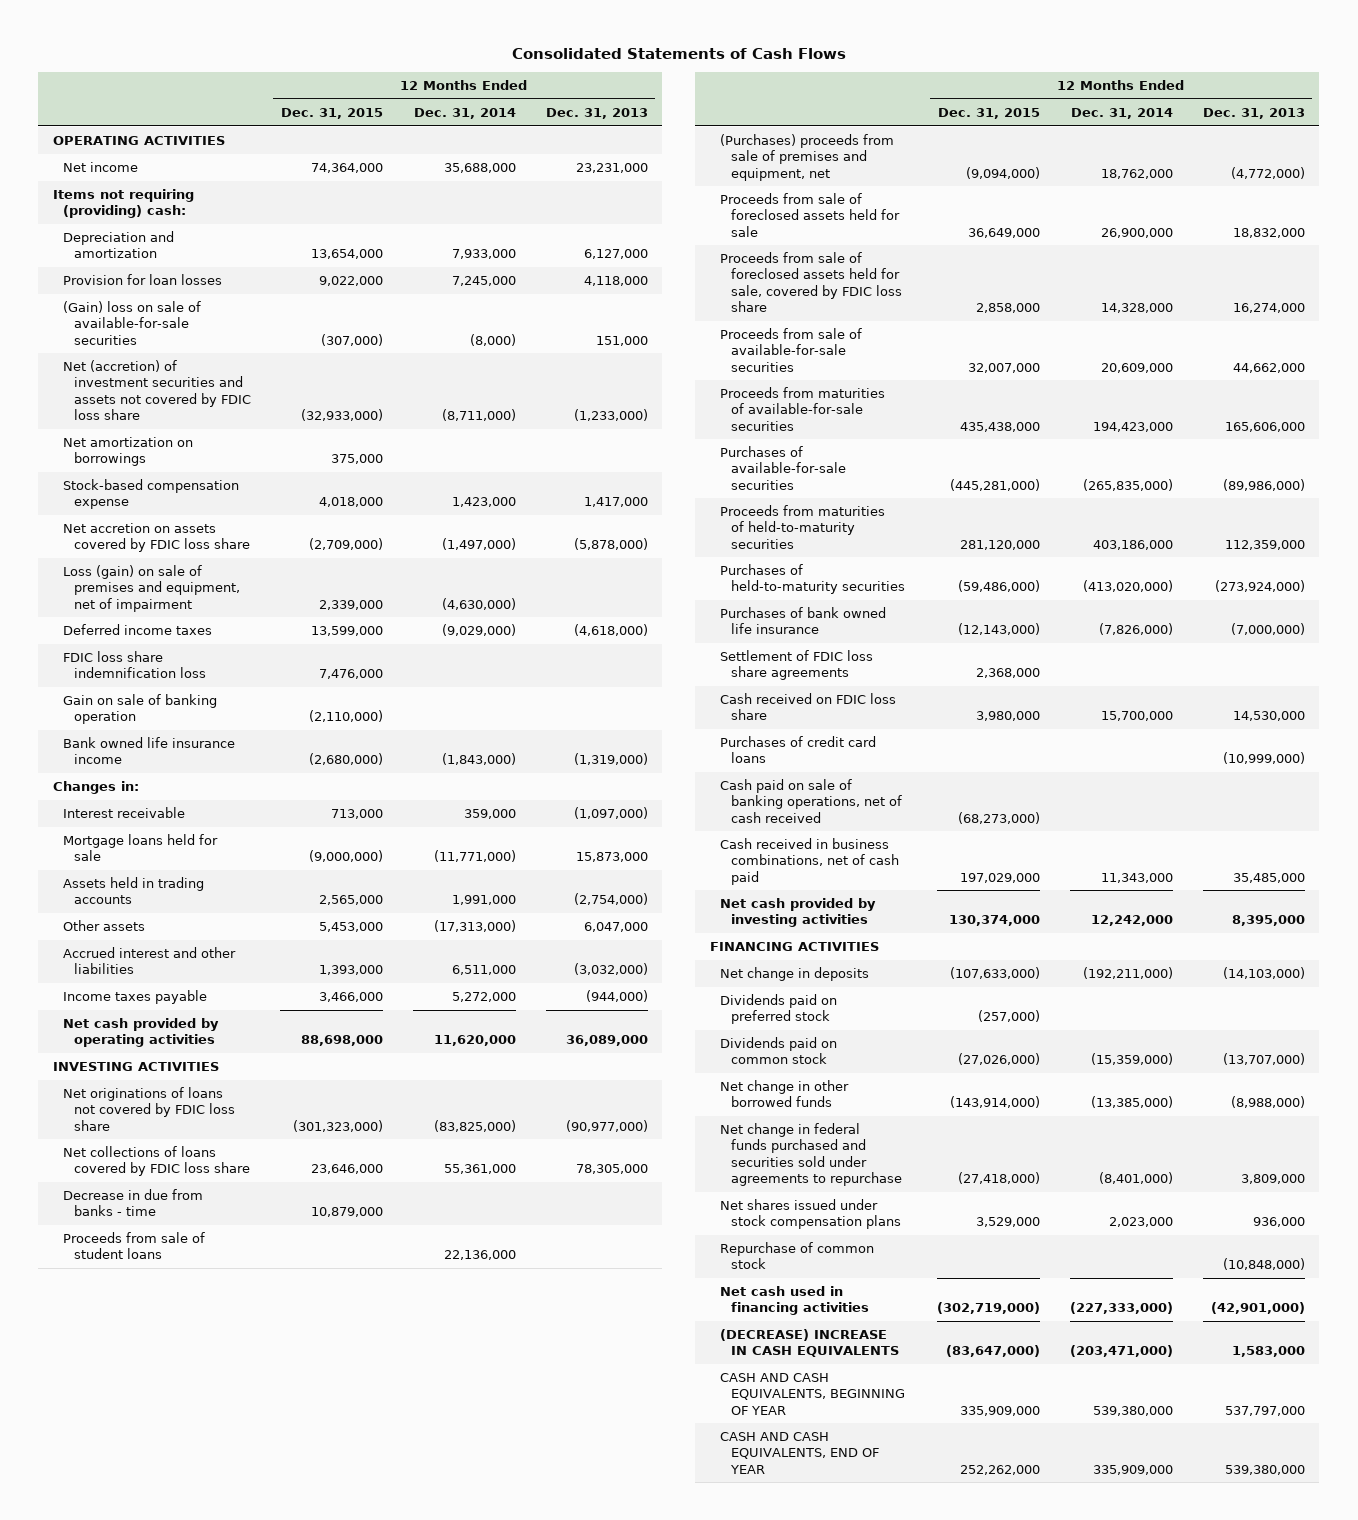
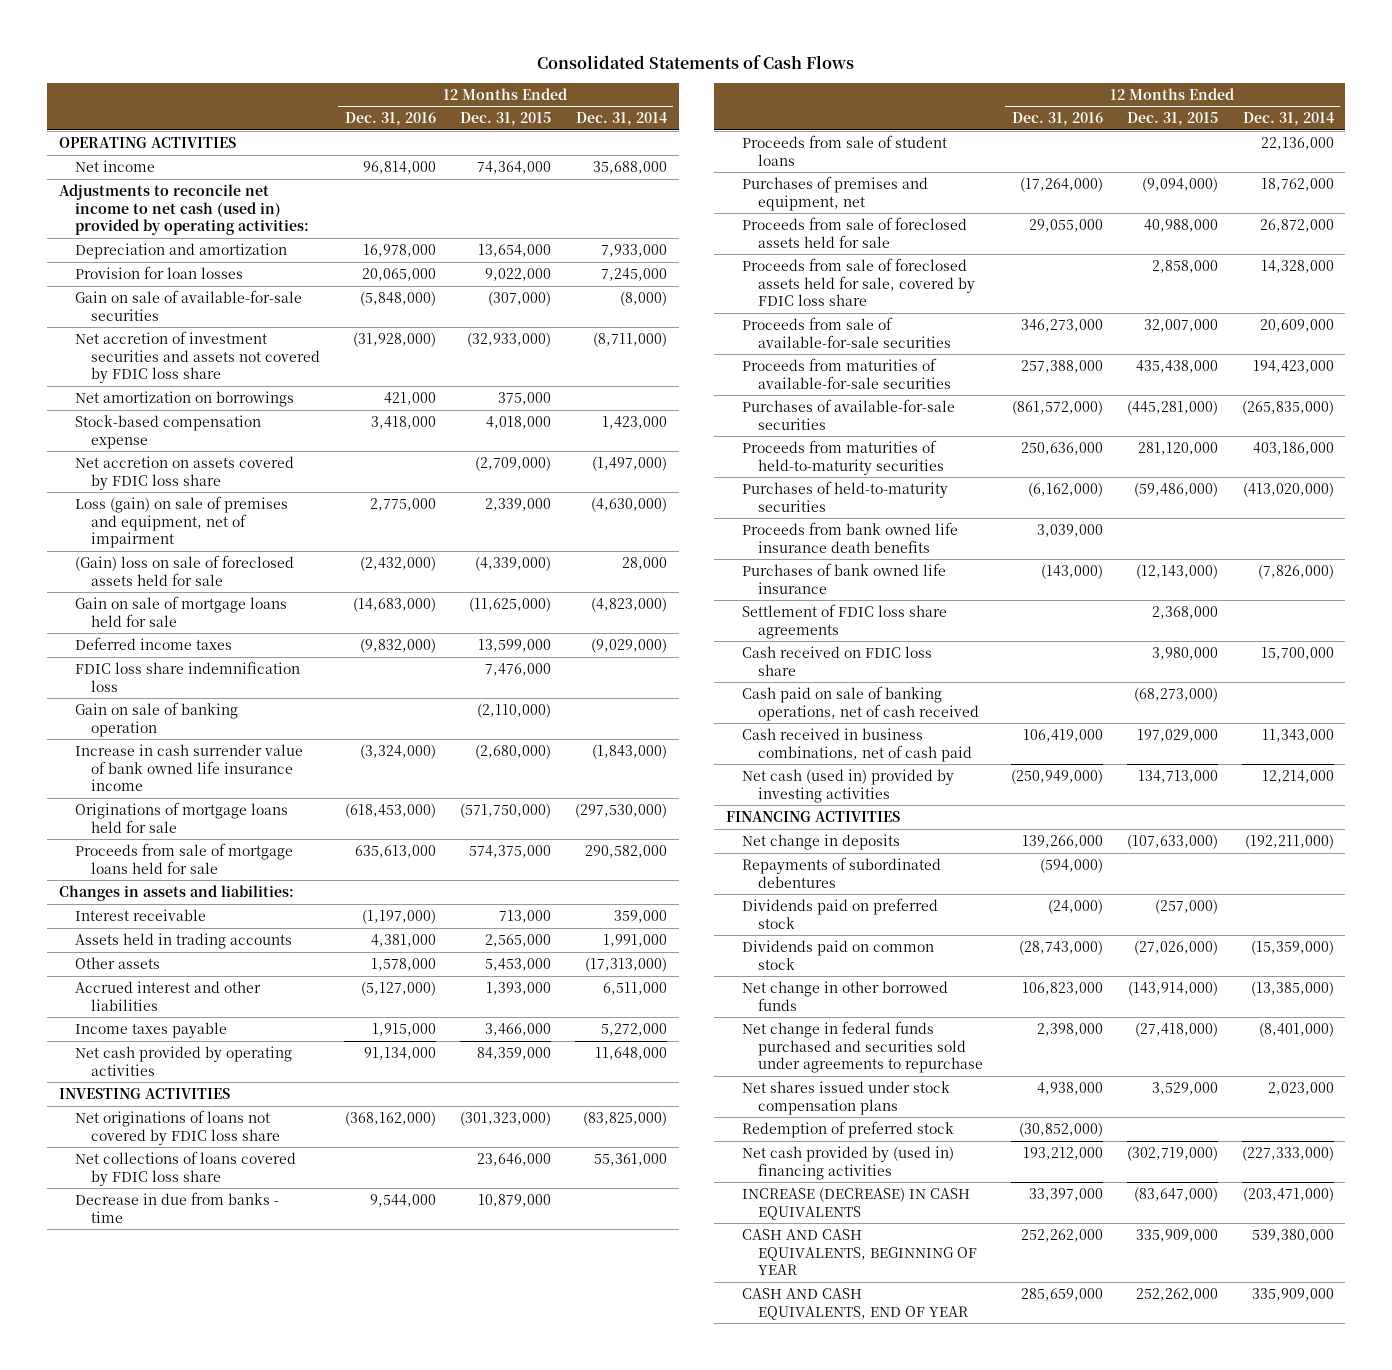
- | 12 Months Ended Dec. 31, 2015 | 12 Months Ended Dec. 31, 2014 | 12 Months Ended Dec. 31, 2013
+ | 12 Months Ended Dec. 31, 2016 | 12 Months Ended Dec. 31, 2015 | 12 Months Ended Dec. 31, 2014
- Items not requiring (providing) cash:
+ Adjustments to reconcile net income to net cash (used in) provided by operating activities:
- (Gain) loss on sale of available-for-sale securities | (307,000) | (8,000) | 151,000
- Net (accretion) of investment securities and assets not covered by FDIC loss share | (32,933,000) | (8,711,000) | (1,233,000)
+ Gain on sale of available-for-sale securities | (5,848,000) | (307,000) | (8,000)
+ Net accretion of investment securities and assets not covered by FDIC loss share | (31,928,000) | (32,933,000) | (8,711,000)
+ (Gain) loss on sale of foreclosed assets held for sale | (2,432,000) | (4,339,000) | 28,000
+ Gain on sale of mortgage loans held for sale | (14,683,000) | (11,625,000) | (4,823,000)
- Bank owned life insurance income | (2,680,000) | (1,843,000) | (1,319,000)
- Changes in:
+ Increase in cash surrender value of bank owned life insurance income | (3,324,000) | (2,680,000) | (1,843,000)
+ Originations of mortgage loans held for sale | (618,453,000) | (571,750,000) | (297,530,000)
+ Proceeds from sale of mortgage loans held for sale | 635,613,000 | 574,375,000 | 290,582,000
+ Changes in assets and liabilities:
- Mortgage loans held for sale | (9,000,000) | (11,771,000) | 15,873,000
- Net cash provided by operating activities | 88,698,000 | 11,620,000 | 36,089,000
+ Net cash provided by operating activities | 91,134,000 | 84,359,000 | 11,648,000
- (Purchases) proceeds from sale of premises and equipment, net | (9,094,000) | 18,762,000 | (4,772,000)
- Proceeds from sale of foreclosed assets held for sale | 36,649,000 | 26,900,000 | 18,832,000
+ Purchases of premises and equipment, net | (17,264,000) | (9,094,000) | 18,762,000
+ Proceeds from sale of foreclosed assets held for sale | 29,055,000 | 40,988,000 | 26,872,000
+ Proceeds from bank owned life insurance death benefits | 3,039,000 | |
- Purchases of credit card loans | | | (10,999,000)
- Net cash provided by investing activities | 130,374,000 | 12,242,000 | 8,395,000
+ Net cash (used in) provided by investing activities | (250,949,000) | 134,713,000 | 12,214,000
+ Repayments of subordinated debentures | (594,000) | |
- Repurchase of common stock | | | (10,848,000)
- Net cash used in financing activities | (302,719,000) | (227,333,000) | (42,901,000)
- (DECREASE) INCREASE IN CASH EQUIVALENTS | (83,647,000) | (203,471,000) | 1,583,000
+ Redemption of preferred stock | (30,852,000) | |
+ Net cash provided by (used in) financing activities | 193,212,000 | (302,719,000) | (227,333,000)
+ INCREASE (DECREASE) IN CASH EQUIVALENTS | 33,397,000 | (83,647,000) | (203,471,000)

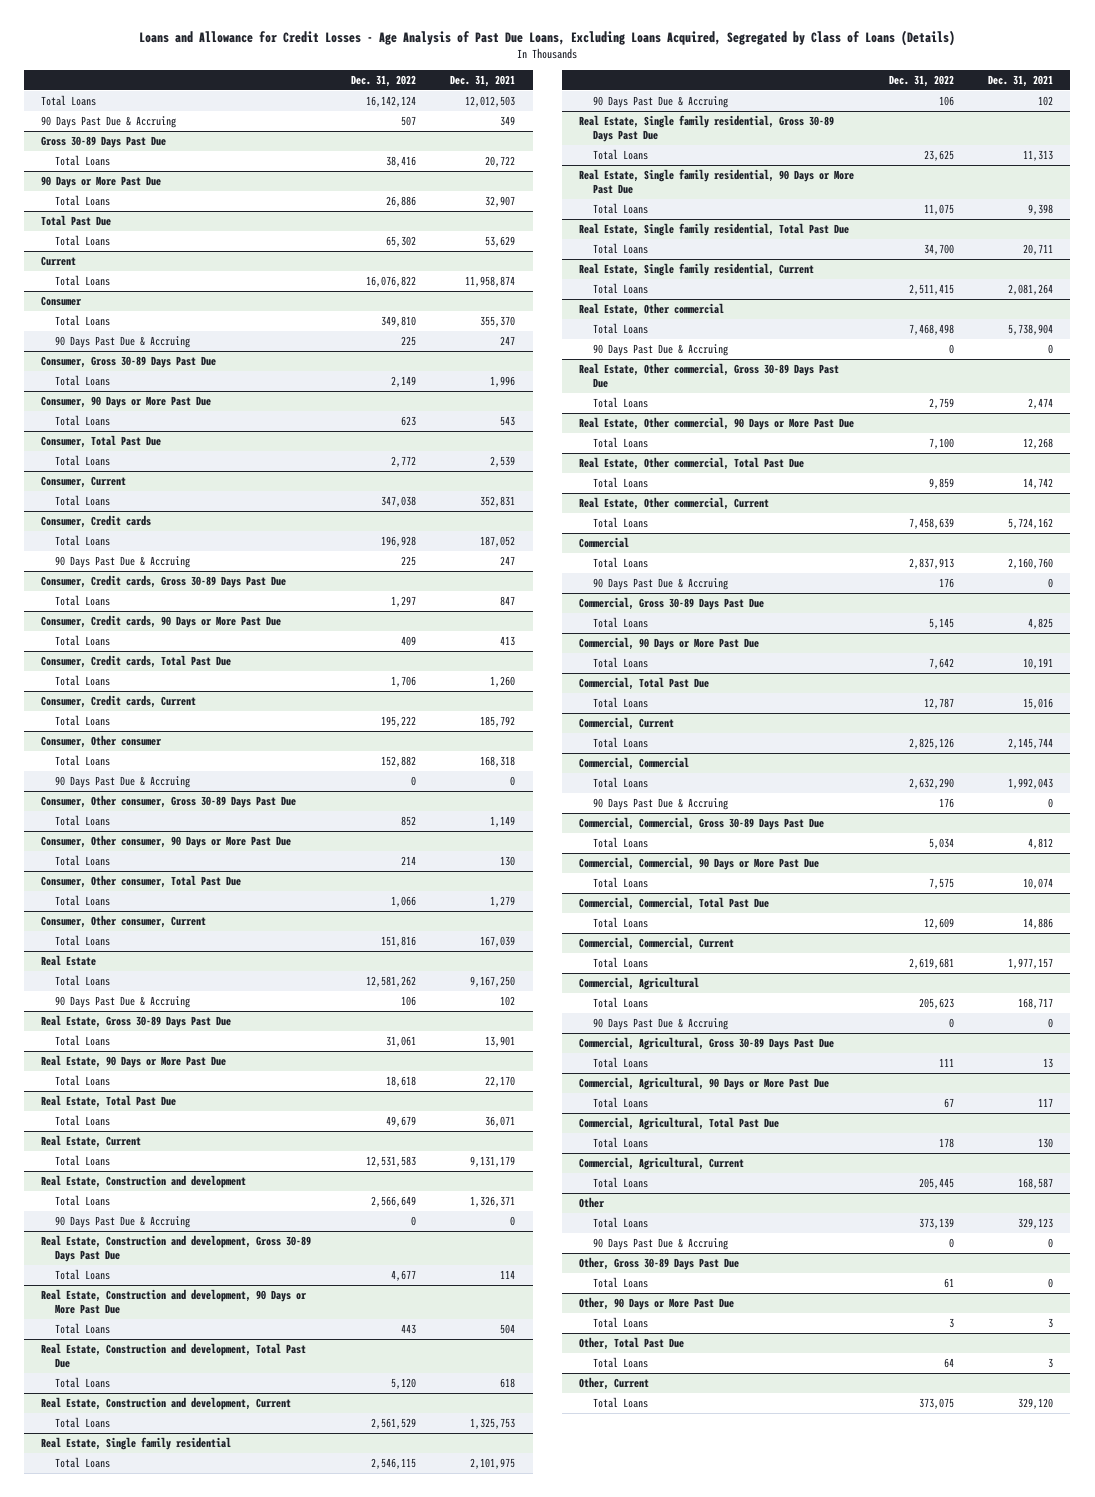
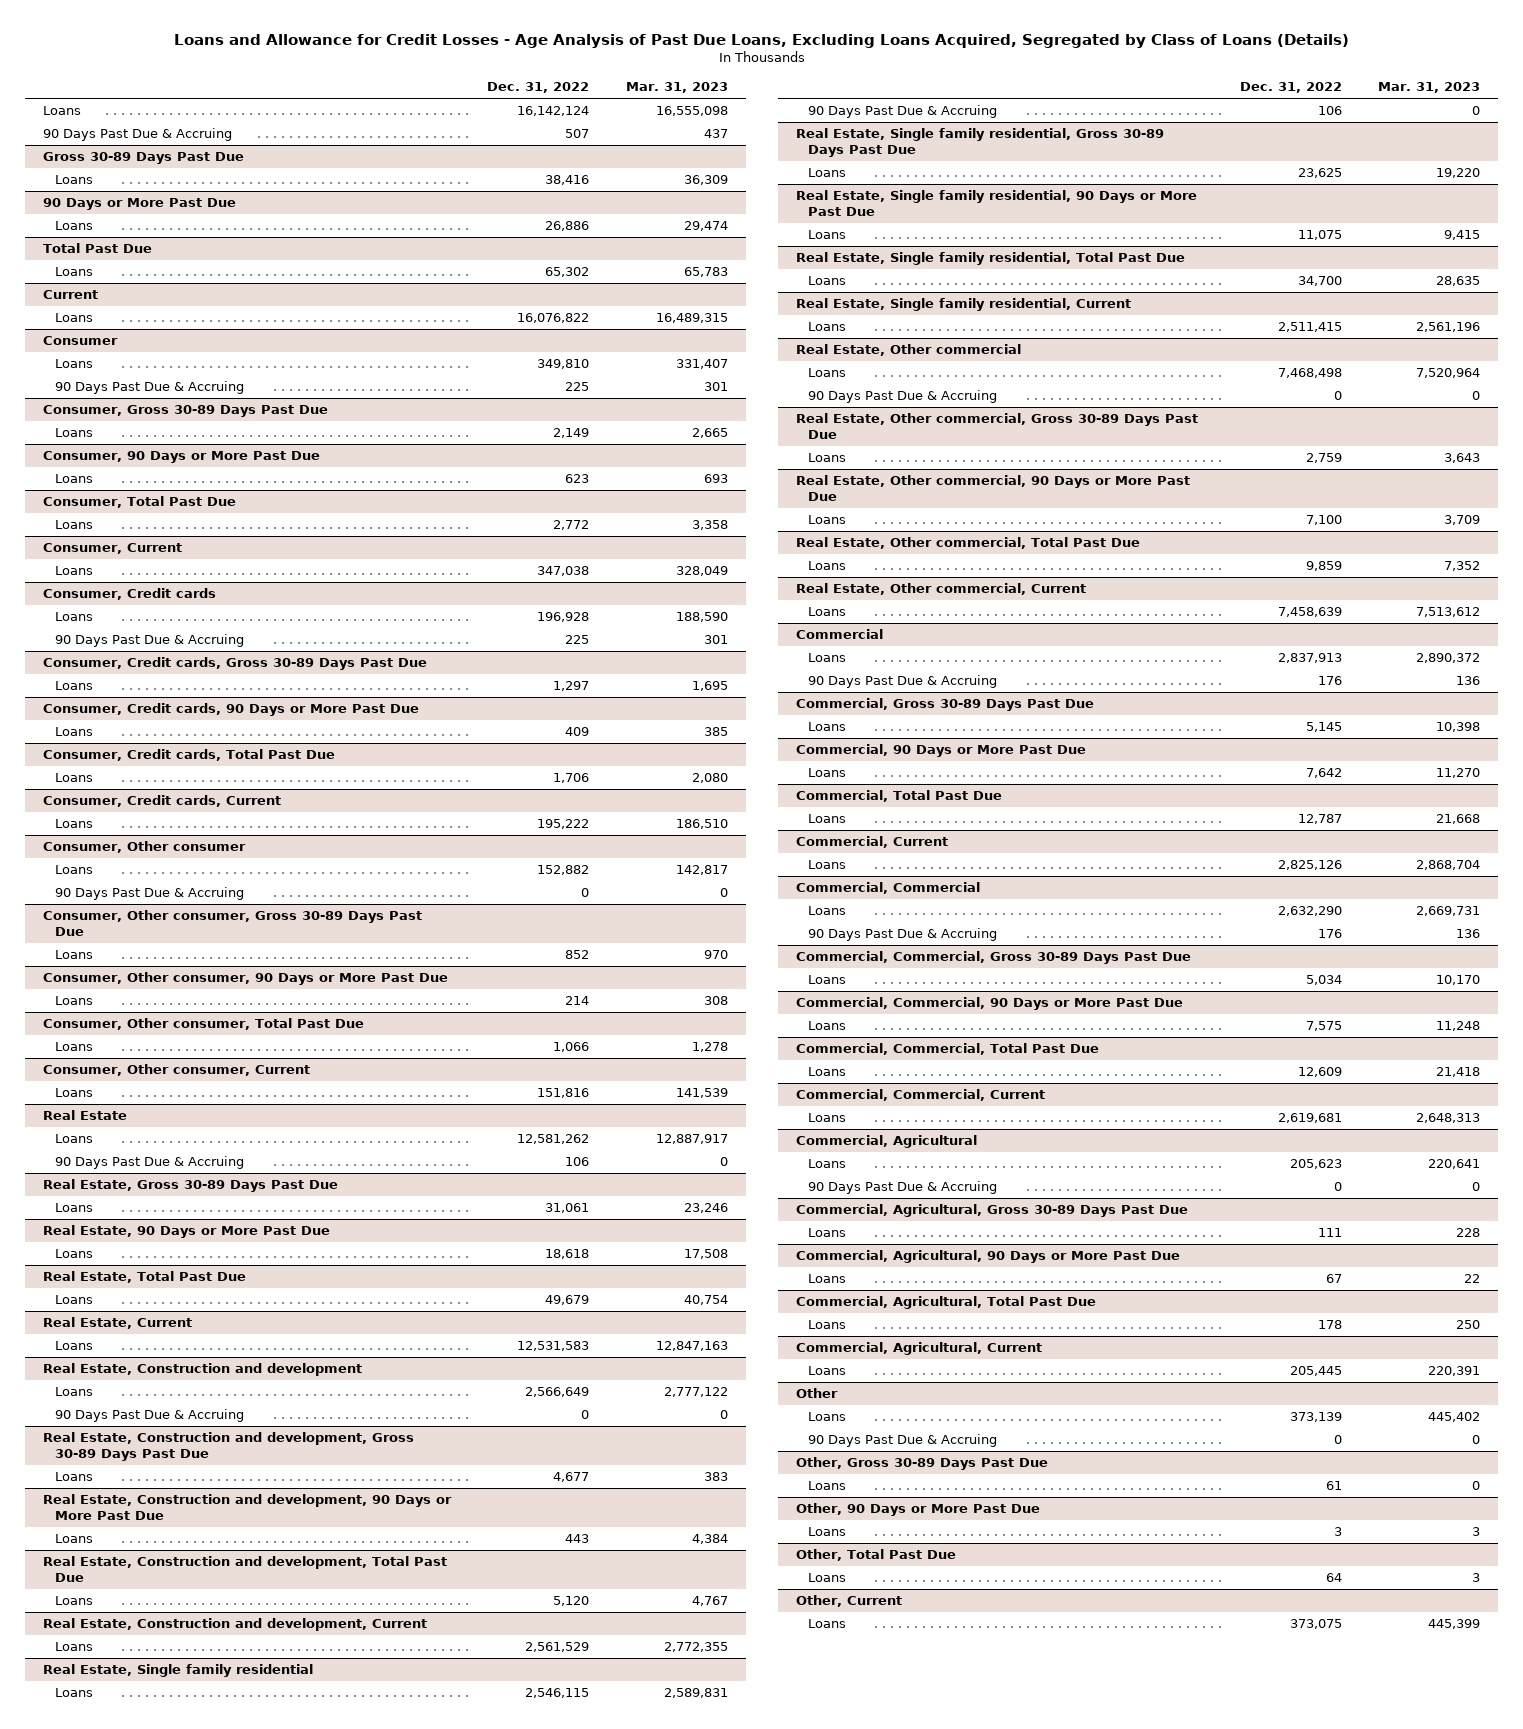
- | Dec. 31, 2022 | Dec. 31, 2021
+ | Dec. 31, 2022 | Mar. 31, 2023
- Total Loans | 16,142,124 | 12,012,503
+ Loans | 16,142,124 | 16,555,098
@ Gross 30-89 Days Past Due
- Total Loans | 38,416 | 20,722
+ Loans | 38,416 | 36,309
@ 90 Days or More Past Due
- Total Loans | 26,886 | 32,907
+ Loans | 26,886 | 29,474
@ Total Past Due
- Total Loans | 65,302 | 53,629
+ Loans | 65,302 | 65,783
@ Current
- Total Loans | 16,076,822 | 11,958,874
+ Loans | 16,076,822 | 16,489,315
@ Consumer
- Total Loans | 349,810 | 355,370
+ Loans | 349,810 | 331,407
@ Consumer, Gross 30-89 Days Past Due
- Total Loans | 2,149 | 1,996
+ Loans | 2,149 | 2,665
@ Consumer, 90 Days or More Past Due
- Total Loans | 623 | 543
+ Loans | 623 | 693
@ Consumer, Total Past Due
- Total Loans | 2,772 | 2,539
+ Loans | 2,772 | 3,358
@ Consumer, Current
- Total Loans | 347,038 | 352,831
+ Loans | 347,038 | 328,049
@ Consumer, Credit cards
- Total Loans | 196,928 | 187,052
+ Loans | 196,928 | 188,590
@ Consumer, Credit cards, Gross 30-89 Days Past Due
- Total Loans | 1,297 | 847
+ Loans | 1,297 | 1,695
@ Consumer, Credit cards, 90 Days or More Past Due
- Total Loans | 409 | 413
+ Loans | 409 | 385
@ Consumer, Credit cards, Total Past Due
- Total Loans | 1,706 | 1,260
+ Loans | 1,706 | 2,080
@ Consumer, Credit cards, Current
- Total Loans | 195,222 | 185,792
+ Loans | 195,222 | 186,510
@ Consumer, Other consumer
- Total Loans | 152,882 | 168,318
+ Loans | 152,882 | 142,817
@ Consumer, Other consumer, Gross 30-89 Days Past Due
- Total Loans | 852 | 1,149
+ Loans | 852 | 970
@ Consumer, Other consumer, 90 Days or More Past Due
- Total Loans | 214 | 130
+ Loans | 214 | 308
@ Consumer, Other consumer, Total Past Due
- Total Loans | 1,066 | 1,279
+ Loans | 1,066 | 1,278
@ Consumer, Other consumer, Current
- Total Loans | 151,816 | 167,039
+ Loans | 151,816 | 141,539
@ Real Estate
- Total Loans | 12,581,262 | 9,167,250
+ Loans | 12,581,262 | 12,887,917
@ Real Estate, Gross 30-89 Days Past Due
- Total Loans | 31,061 | 13,901
+ Loans | 31,061 | 23,246
@ Real Estate, 90 Days or More Past Due
- Total Loans | 18,618 | 22,170
+ Loans | 18,618 | 17,508
@ Real Estate, Total Past Due
- Total Loans | 49,679 | 36,071
+ Loans | 49,679 | 40,754
@ Real Estate, Current
- Total Loans | 12,531,583 | 9,131,179
+ Loans | 12,531,583 | 12,847,163
@ Real Estate, Construction and development
- Total Loans | 2,566,649 | 1,326,371
+ Loans | 2,566,649 | 2,777,122
@ Real Estate, Construction and development, Gross 30-89 Days Past Due
- Total Loans | 4,677 | 114
+ Loans | 4,677 | 383
@ Real Estate, Construction and development, 90 Days or More Past Due
- Total Loans | 443 | 504
+ Loans | 443 | 4,384
@ Real Estate, Construction and development, Total Past Due
- Total Loans | 5,120 | 618
+ Loans | 5,120 | 4,767
@ Real Estate, Construction and development, Current
- Total Loans | 2,561,529 | 1,325,753
+ Loans | 2,561,529 | 2,772,355
@ Real Estate, Single family residential
- Total Loans | 2,546,115 | 2,101,975
+ Loans | 2,546,115 | 2,589,831
@ Real Estate, Single family residential, Gross 30-89 Days Past Due
- Total Loans | 23,625 | 11,313
+ Loans | 23,625 | 19,220
@ Real Estate, Single family residential, 90 Days or More Past Due
- Total Loans | 11,075 | 9,398
+ Loans | 11,075 | 9,415
@ Real Estate, Single family residential, Total Past Due
- Total Loans | 34,700 | 20,711
+ Loans | 34,700 | 28,635
@ Real Estate, Single family residential, Current
- Total Loans | 2,511,415 | 2,081,264
+ Loans | 2,511,415 | 2,561,196
@ Real Estate, Other commercial
- Total Loans | 7,468,498 | 5,738,904
+ Loans | 7,468,498 | 7,520,964
@ Real Estate, Other commercial, Gross 30-89 Days Past Due
- Total Loans | 2,759 | 2,474
+ Loans | 2,759 | 3,643
@ Real Estate, Other commercial, 90 Days or More Past Due
- Total Loans | 7,100 | 12,268
+ Loans | 7,100 | 3,709
@ Real Estate, Other commercial, Total Past Due
- Total Loans | 9,859 | 14,742
+ Loans | 9,859 | 7,352
@ Real Estate, Other commercial, Current
- Total Loans | 7,458,639 | 5,724,162
+ Loans | 7,458,639 | 7,513,612
@ Commercial
- Total Loans | 2,837,913 | 2,160,760
+ Loans | 2,837,913 | 2,890,372
@ Commercial, Gross 30-89 Days Past Due
- Total Loans | 5,145 | 4,825
+ Loans | 5,145 | 10,398
@ Commercial, 90 Days or More Past Due
- Total Loans | 7,642 | 10,191
+ Loans | 7,642 | 11,270
@ Commercial, Total Past Due
- Total Loans | 12,787 | 15,016
+ Loans | 12,787 | 21,668
@ Commercial, Current
- Total Loans | 2,825,126 | 2,145,744
+ Loans | 2,825,126 | 2,868,704
@ Commercial, Commercial
- Total Loans | 2,632,290 | 1,992,043
+ Loans | 2,632,290 | 2,669,731
@ Commercial, Commercial, Gross 30-89 Days Past Due
- Total Loans | 5,034 | 4,812
+ Loans | 5,034 | 10,170
@ Commercial, Commercial, 90 Days or More Past Due
- Total Loans | 7,575 | 10,074
+ Loans | 7,575 | 11,248
@ Commercial, Commercial, Total Past Due
- Total Loans | 12,609 | 14,886
+ Loans | 12,609 | 21,418
@ Commercial, Commercial, Current
- Total Loans | 2,619,681 | 1,977,157
+ Loans | 2,619,681 | 2,648,313
@ Commercial, Agricultural
- Total Loans | 205,623 | 168,717
+ Loans | 205,623 | 220,641
@ Commercial, Agricultural, Gross 30-89 Days Past Due
- Total Loans | 111 | 13
+ Loans | 111 | 228
@ Commercial, Agricultural, 90 Days or More Past Due
- Total Loans | 67 | 117
+ Loans | 67 | 22
@ Commercial, Agricultural, Total Past Due
- Total Loans | 178 | 130
+ Loans | 178 | 250
@ Commercial, Agricultural, Current
- Total Loans | 205,445 | 168,587
+ Loans | 205,445 | 220,391
@ Other
- Total Loans | 373,139 | 329,123
+ Loans | 373,139 | 445,402
@ Other, Gross 30-89 Days Past Due
- Total Loans | 61 | 0
+ Loans | 61 | 0
@ Other, 90 Days or More Past Due
- Total Loans | 3 | 3
+ Loans | 3 | 3
@ Other, Total Past Due
- Total Loans | 64 | 3
+ Loans | 64 | 3
@ Other, Current
- Total Loans | 373,075 | 329,120
+ Loans | 373,075 | 445,399

